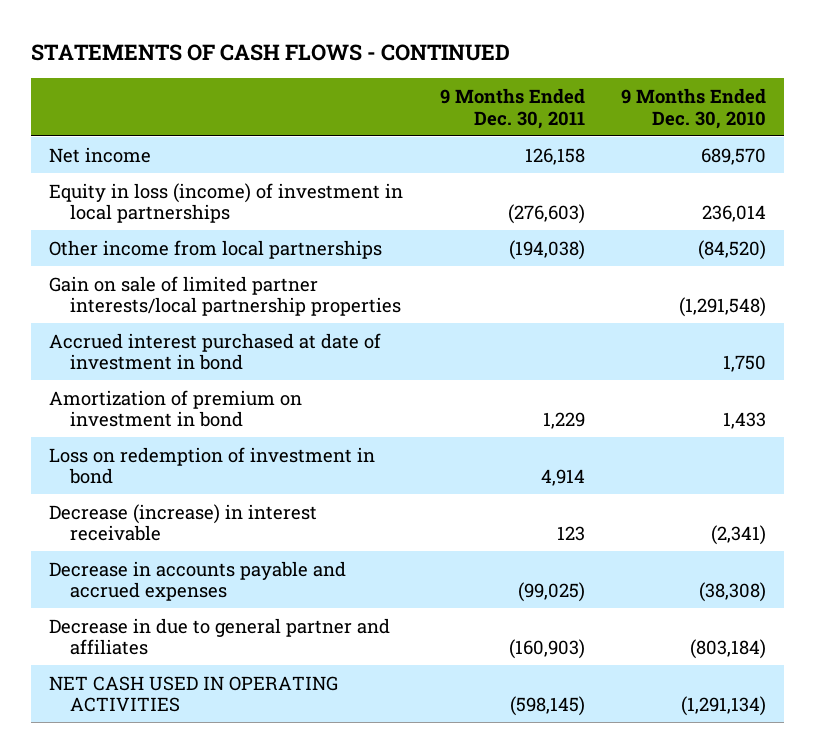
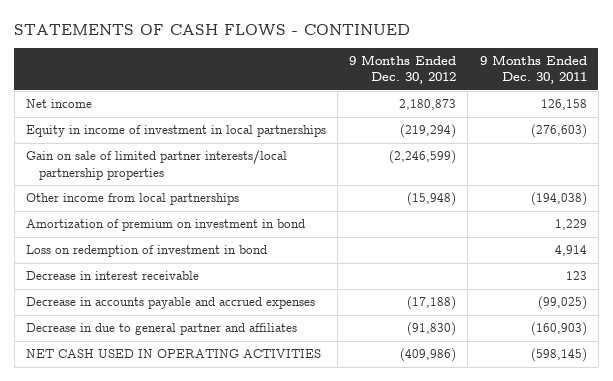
- | 9 Months Ended Dec. 30, 2011 | 9 Months Ended Dec. 30, 2010
+ | 9 Months Ended Dec. 30, 2012 | 9 Months Ended Dec. 30, 2011
- Equity in loss (income) of investment in local partnerships | (276,603) | 236,014
+ Equity in income of investment in local partnerships | (219,294) | (276,603)
- Accrued interest purchased at date of investment in bond | | 1,750
moved down: Other income from local partnerships | (15,948) | (194,038)
- Decrease (increase) in interest receivable | 123 | (2,341)
+ Decrease in interest receivable | | 123

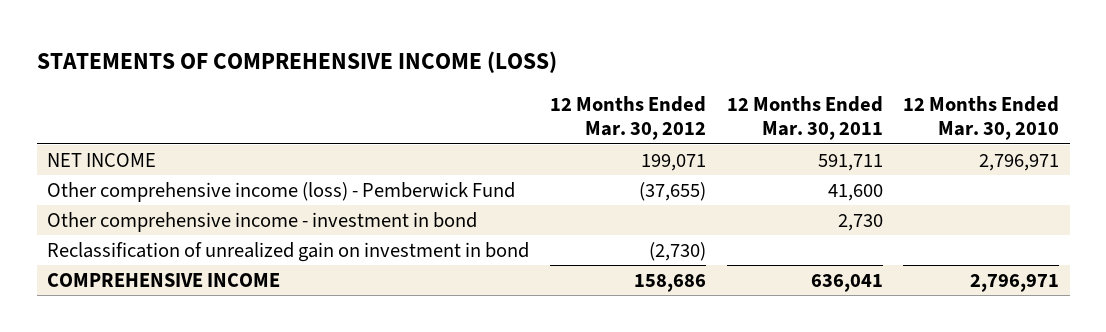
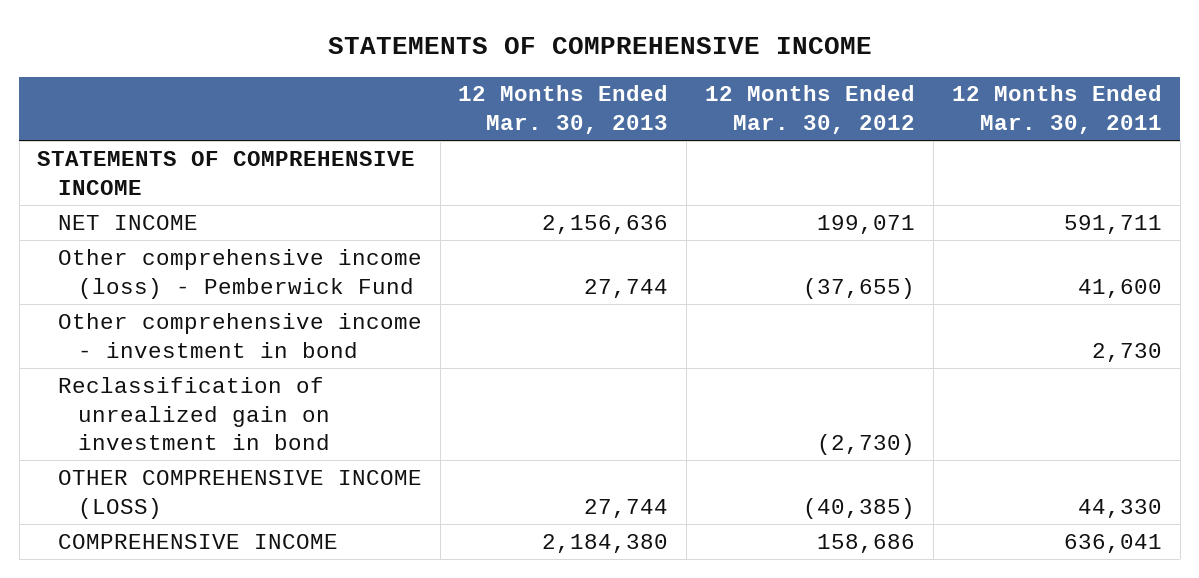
- STATEMENTS OF COMPREHENSIVE INCOME (LOSS)
+ STATEMENTS OF COMPREHENSIVE INCOME
- | 12 Months Ended Mar. 30, 2012 | 12 Months Ended Mar. 30, 2011 | 12 Months Ended Mar. 30, 2010
+ | 12 Months Ended Mar. 30, 2013 | 12 Months Ended Mar. 30, 2012 | 12 Months Ended Mar. 30, 2011
+ STATEMENTS OF COMPREHENSIVE INCOME
+ OTHER COMPREHENSIVE INCOME (LOSS) | 27,744 | (40,385) | 44,330

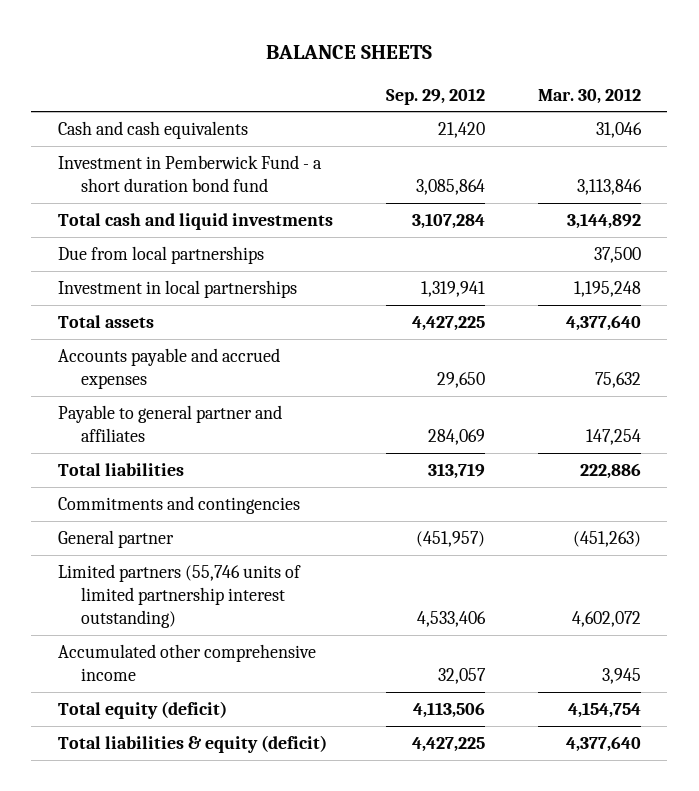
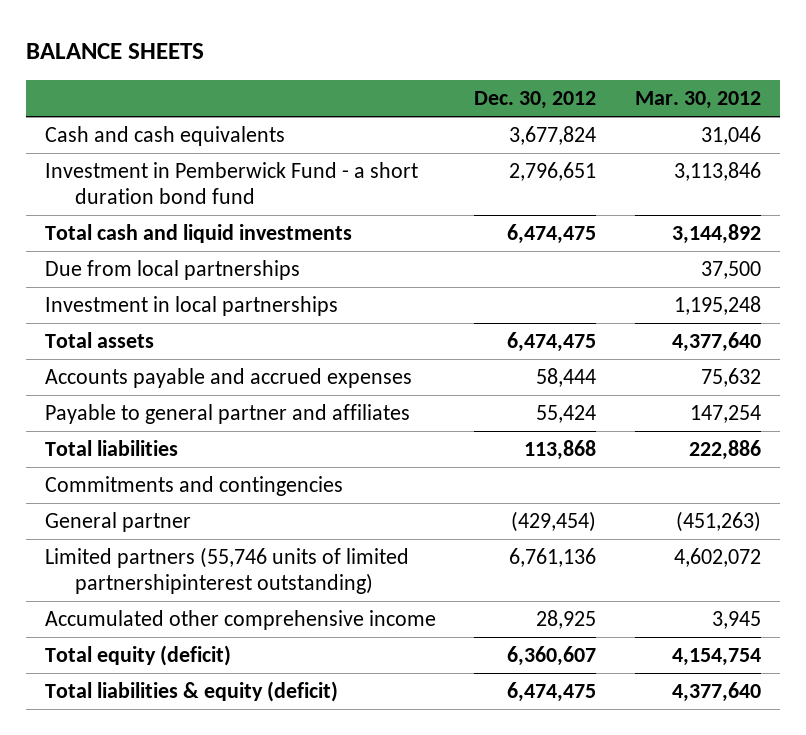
- | Sep. 29, 2012 | Mar. 30, 2012
+ | Dec. 30, 2012 | Mar. 30, 2012
- Limited partners (55,746 units of limited partnership interest outstanding) | 4,533,406 | 4,602,072
+ Limited partners (55,746 units of limited partnershipinterest outstanding) | 6,761,136 | 4,602,072

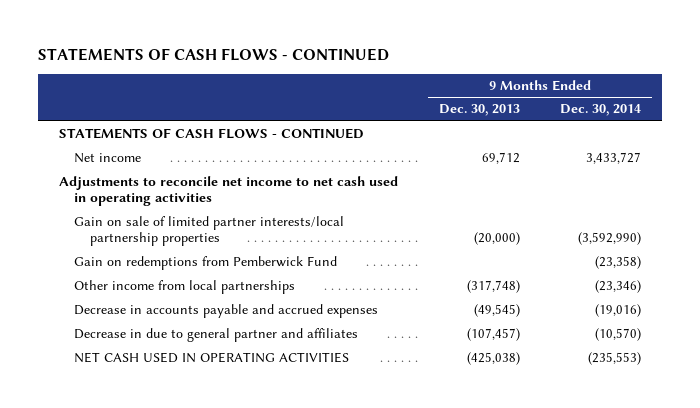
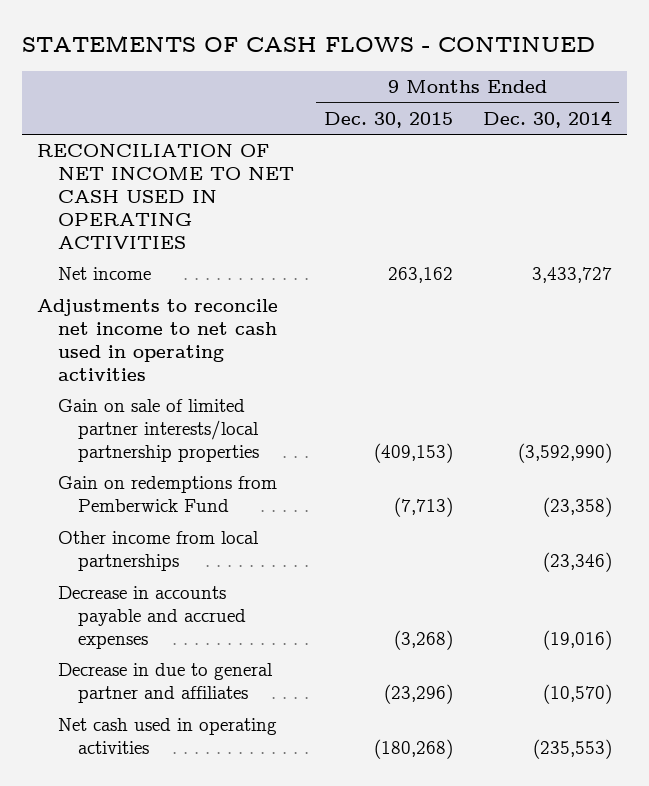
- | 9 Months Ended Dec. 30, 2013 | 9 Months Ended Dec. 30, 2014
+ | 9 Months Ended Dec. 30, 2015 | 9 Months Ended Dec. 30, 2014
- STATEMENTS OF CASH FLOWS - CONTINUED
+ RECONCILIATION OF NET INCOME TO NET CASH USED IN OPERATING ACTIVITIES
- NET CASH USED IN OPERATING ACTIVITIES | (425,038) | (235,553)
+ Net cash used in operating activities | (180,268) | (235,553)

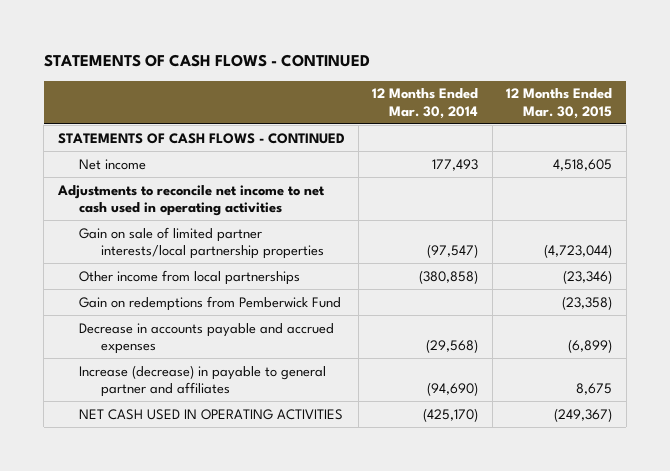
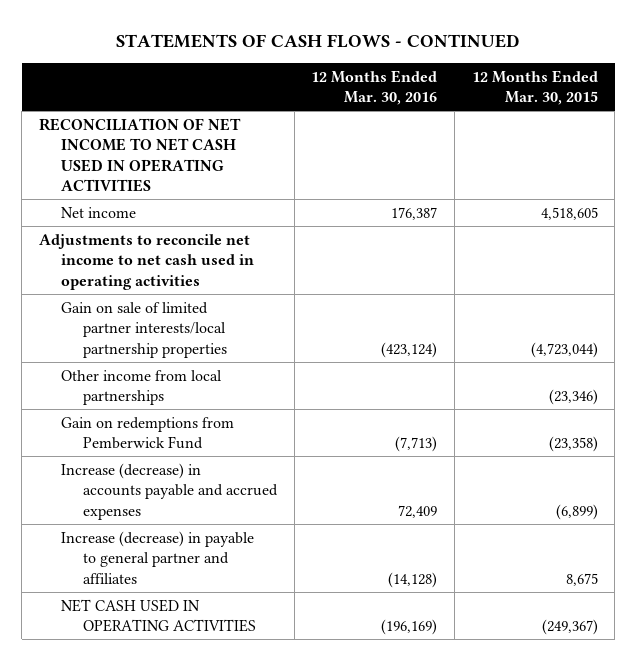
- | 12 Months Ended Mar. 30, 2014 | 12 Months Ended Mar. 30, 2015
+ | 12 Months Ended Mar. 30, 2016 | 12 Months Ended Mar. 30, 2015
- STATEMENTS OF CASH FLOWS - CONTINUED
+ RECONCILIATION OF NET INCOME TO NET CASH USED IN OPERATING ACTIVITIES
- Decrease in accounts payable and accrued expenses | (29,568) | (6,899)
+ Increase (decrease) in accounts payable and accrued expenses | 72,409 | (6,899)

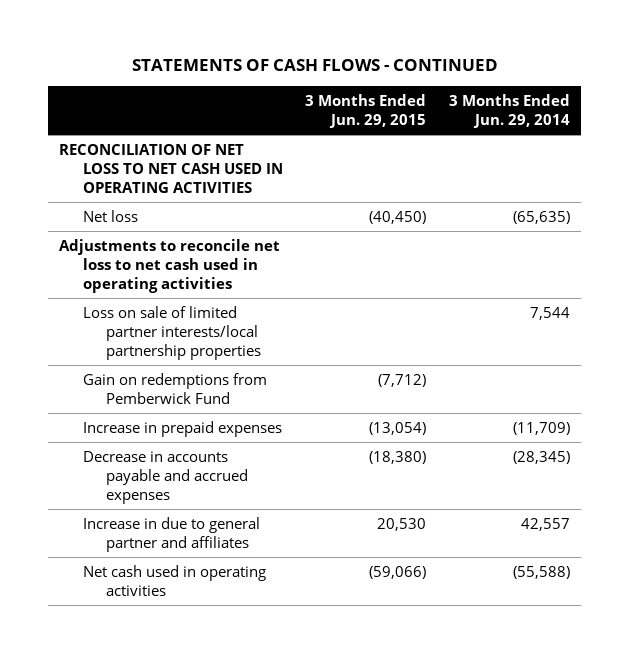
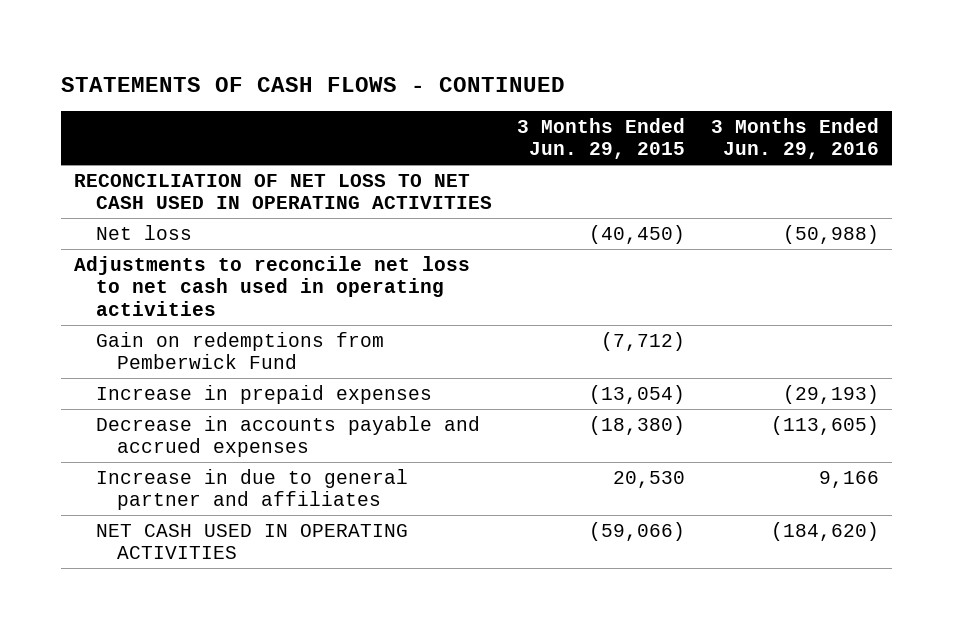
- | 3 Months Ended Jun. 29, 2015 | 3 Months Ended Jun. 29, 2014
+ | 3 Months Ended Jun. 29, 2015 | 3 Months Ended Jun. 29, 2016
- Loss on sale of limited partner interests/local partnership properties | | 7,544
- Net cash used in operating activities | (59,066) | (55,588)
+ NET CASH USED IN OPERATING ACTIVITIES | (59,066) | (184,620)

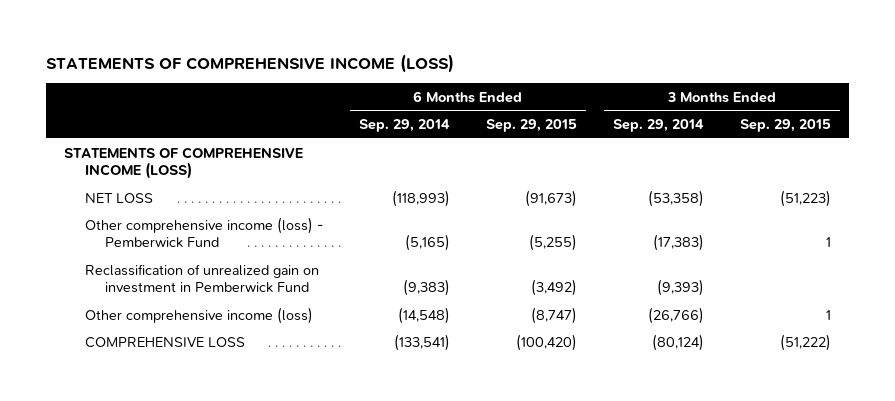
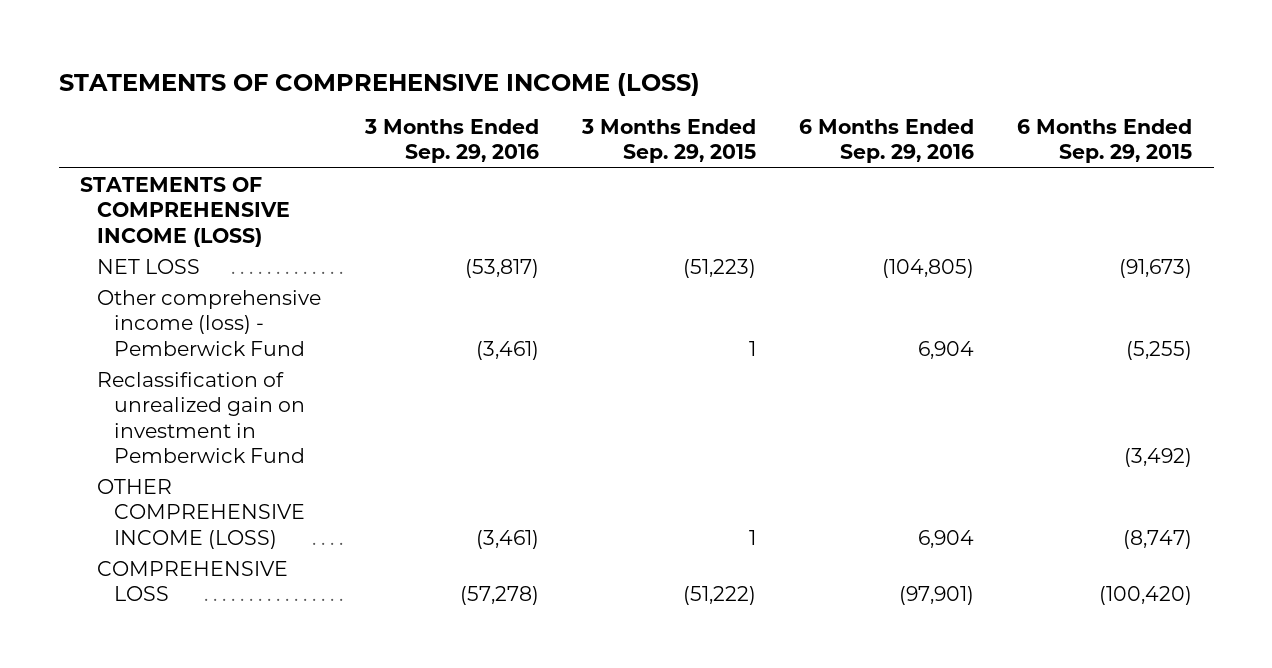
- | 6 Months Ended Sep. 29, 2014 | 6 Months Ended Sep. 29, 2015 | 3 Months Ended Sep. 29, 2014 | 3 Months Ended Sep. 29, 2015
+ | 3 Months Ended Sep. 29, 2016 | 3 Months Ended Sep. 29, 2015 | 6 Months Ended Sep. 29, 2016 | 6 Months Ended Sep. 29, 2015
- Other comprehensive income (loss) | (14,548) | (8,747) | (26,766) | 1
+ OTHER COMPREHENSIVE INCOME (LOSS) | (3,461) | 1 | 6,904 | (8,747)

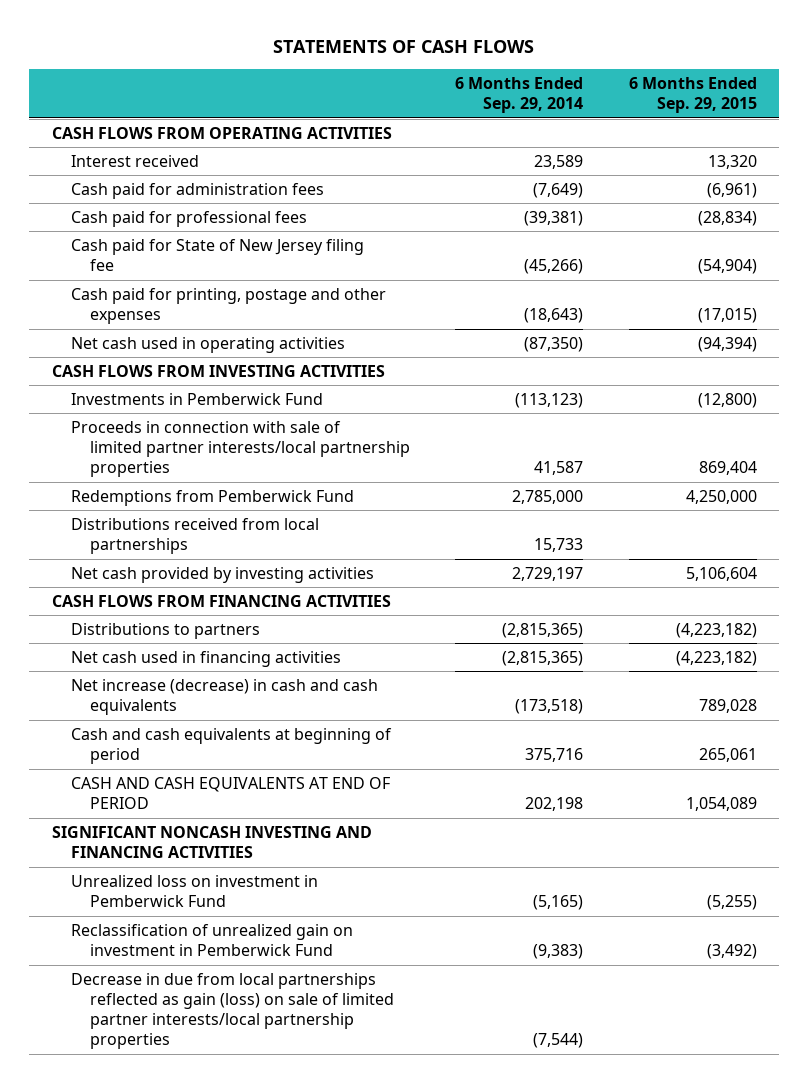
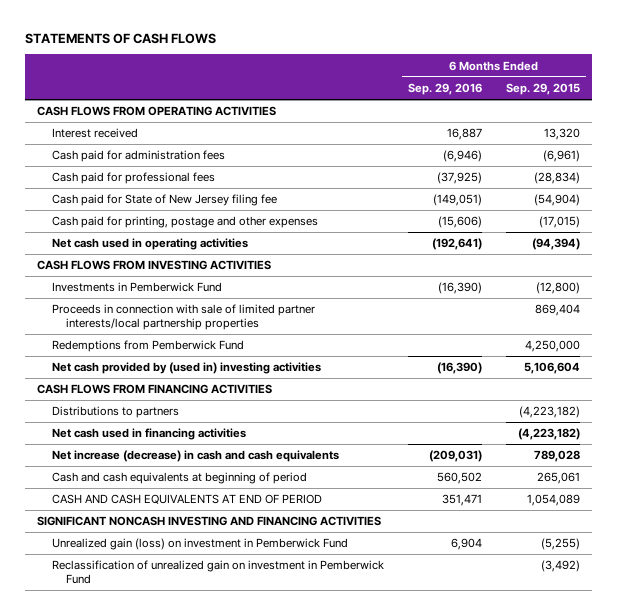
- | 6 Months Ended Sep. 29, 2014 | 6 Months Ended Sep. 29, 2015
+ | 6 Months Ended Sep. 29, 2016 | 6 Months Ended Sep. 29, 2015
- Distributions received from local partnerships | 15,733 |
- Net cash provided by investing activities | 2,729,197 | 5,106,604
+ Net cash provided by (used in) investing activities | (16,390) | 5,106,604
- Unrealized loss on investment in Pemberwick Fund | (5,165) | (5,255)
+ Unrealized gain (loss) on investment in Pemberwick Fund | 6,904 | (5,255)
- Decrease in due from local partnerships reflected as gain (loss) on sale of limited partner interests/local partnership properties | (7,544) |

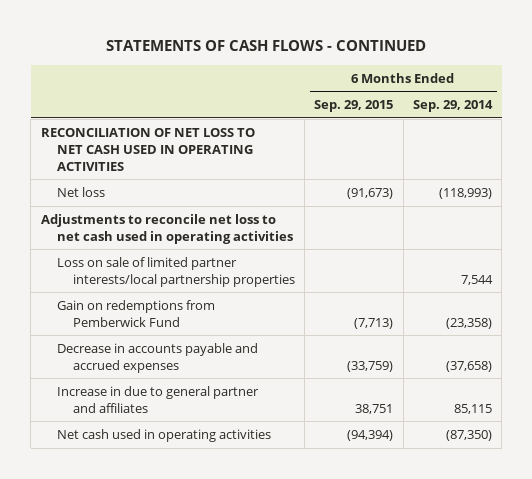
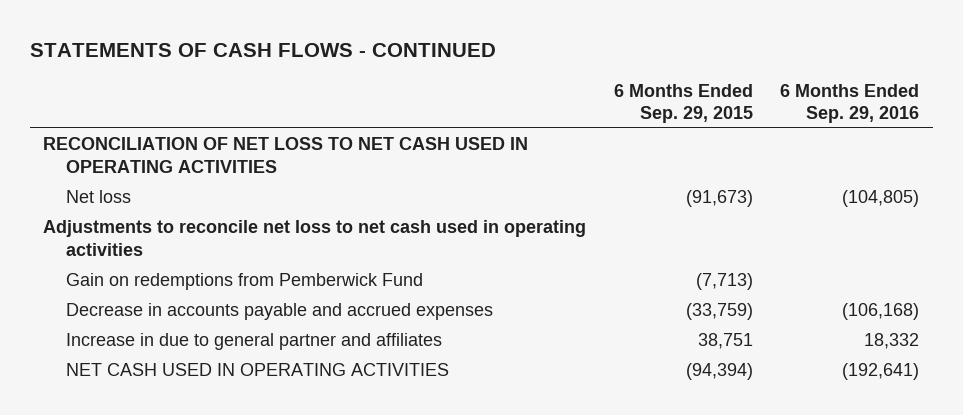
- | 6 Months Ended Sep. 29, 2015 | 6 Months Ended Sep. 29, 2014
+ | 6 Months Ended Sep. 29, 2015 | 6 Months Ended Sep. 29, 2016
- Loss on sale of limited partner interests/local partnership properties | | 7,544
- Net cash used in operating activities | (94,394) | (87,350)
+ NET CASH USED IN OPERATING ACTIVITIES | (94,394) | (192,641)

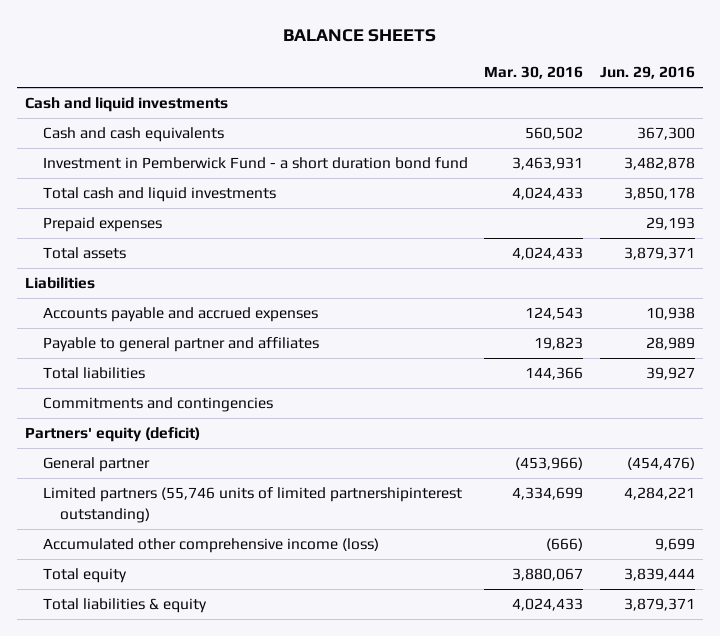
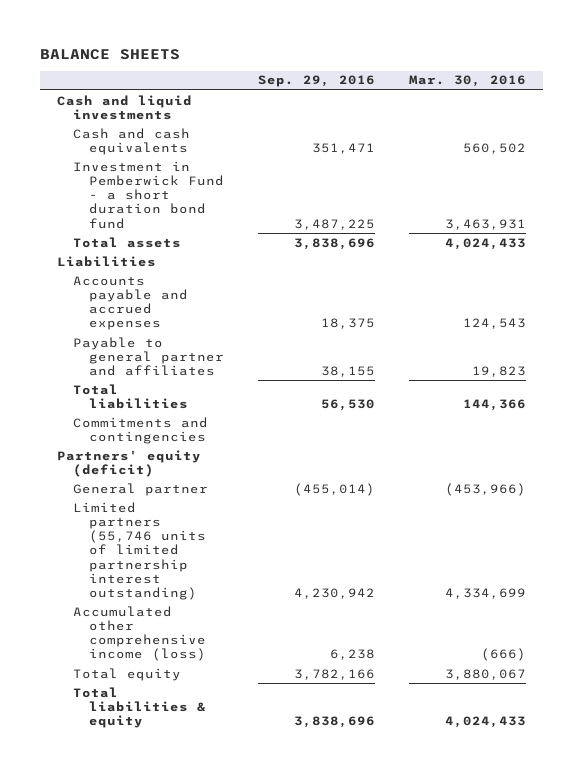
- | Mar. 30, 2016 | Jun. 29, 2016
+ | Sep. 29, 2016 | Mar. 30, 2016
- Total cash and liquid investments | 4,024,433 | 3,850,178
- Prepaid expenses | | 29,193
- Limited partners (55,746 units of limited partnershipinterest outstanding) | 4,334,699 | 4,284,221
+ Limited partners (55,746 units of limited partnership interest outstanding) | 4,230,942 | 4,334,699

